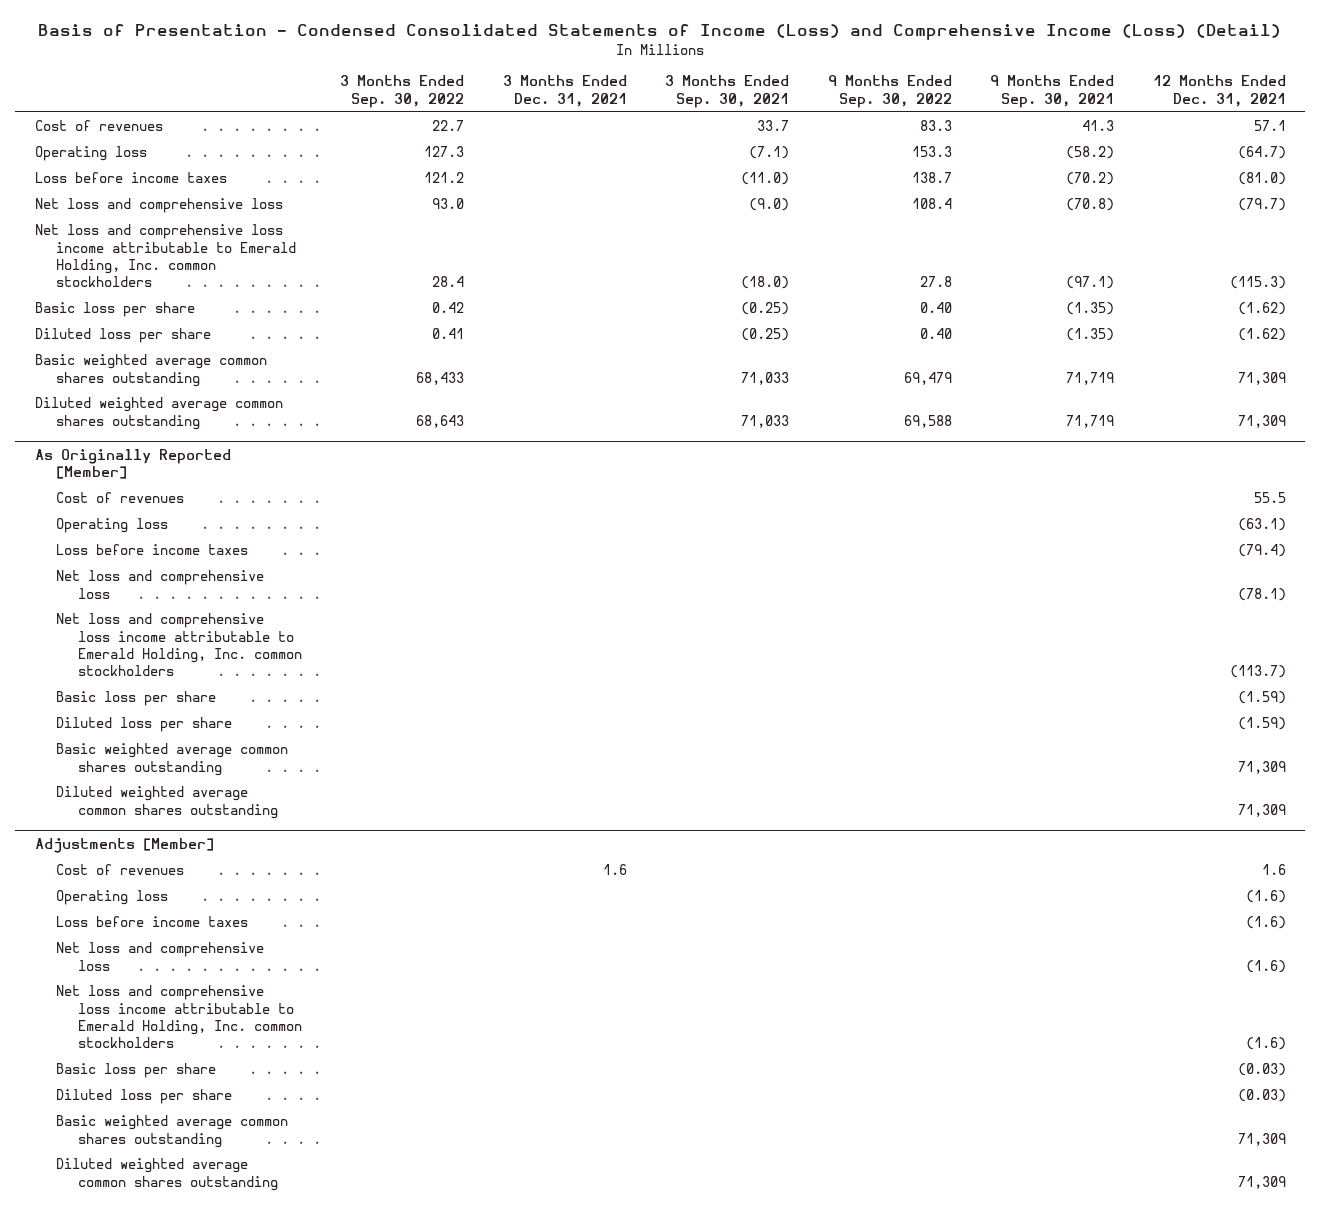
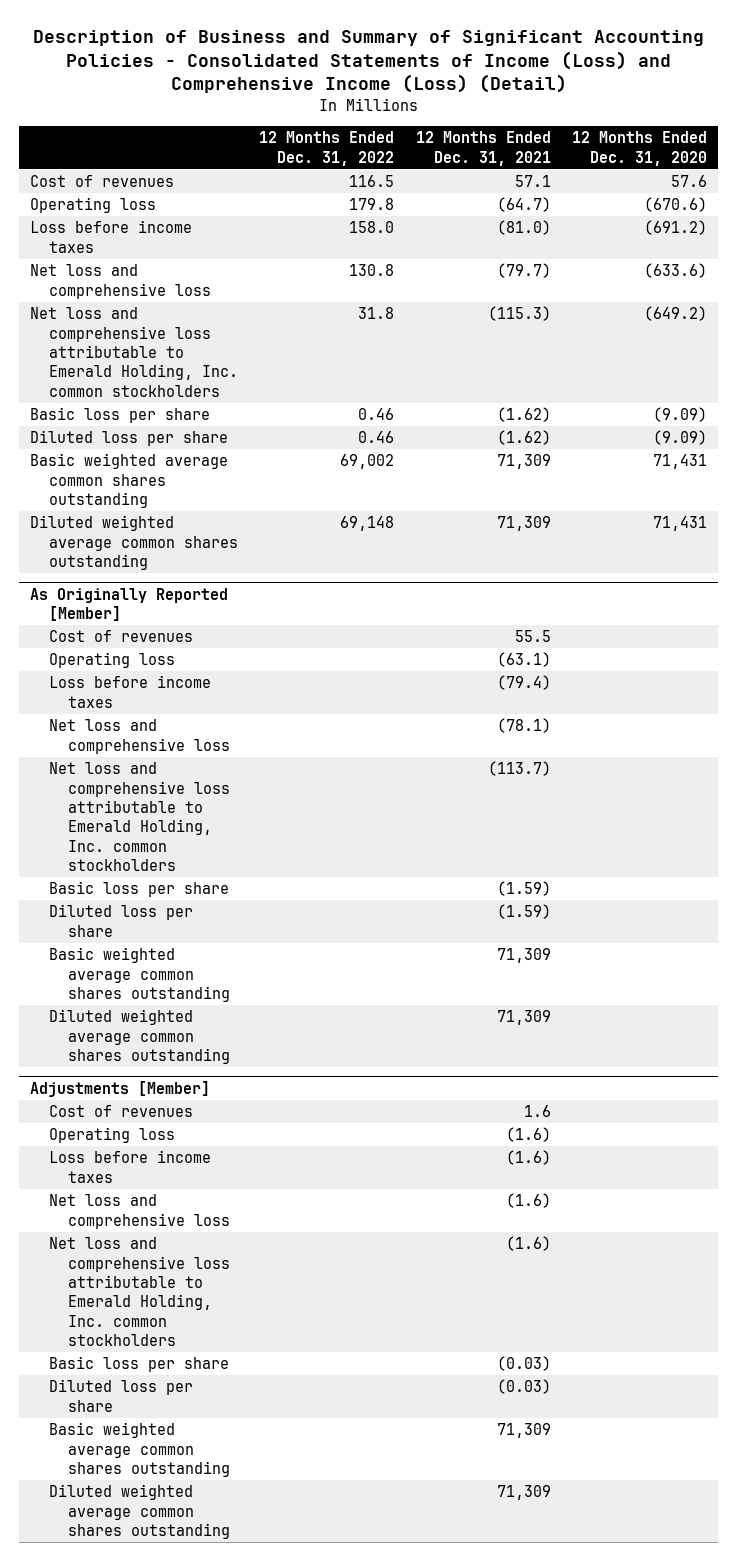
- Basis of Presentation - Condensed Consolidated Statements of Income (Loss) and Comprehensive Income (Loss) (Detail)
+ Description of Business and Summary of Significant Accounting Policies - Consolidated Statements of Income (Loss) and Comprehensive Income (Loss) (Detail)
- | 3 Months Ended Sep. 30, 2022 | 3 Months Ended Dec. 31, 2021 | 3 Months Ended Sep. 30, 2021 | 9 Months Ended Sep. 30, 2022 | 9 Months Ended Sep. 30, 2021 | 12 Months Ended Dec. 31, 2021
+ | 12 Months Ended Dec. 31, 2022 | 12 Months Ended Dec. 31, 2021 | 12 Months Ended Dec. 31, 2020
- Net loss and comprehensive loss income attributable to Emerald Holding, Inc. common stockholders | 28.4 | | (18.0) | 27.8 | (97.1) | (115.3)
+ Net loss and comprehensive loss attributable to Emerald Holding, Inc. common stockholders | 31.8 | (115.3) | (649.2)
@ As Originally Reported [Member]
- Net loss and comprehensive loss income attributable to Emerald Holding, Inc. common stockholders | | | | | | (113.7)
+ Net loss and comprehensive loss attributable to Emerald Holding, Inc. common stockholders | | (113.7) |
@ Adjustments [Member]
- Net loss and comprehensive loss income attributable to Emerald Holding, Inc. common stockholders | | | | | | (1.6)
+ Net loss and comprehensive loss attributable to Emerald Holding, Inc. common stockholders | | (1.6) |

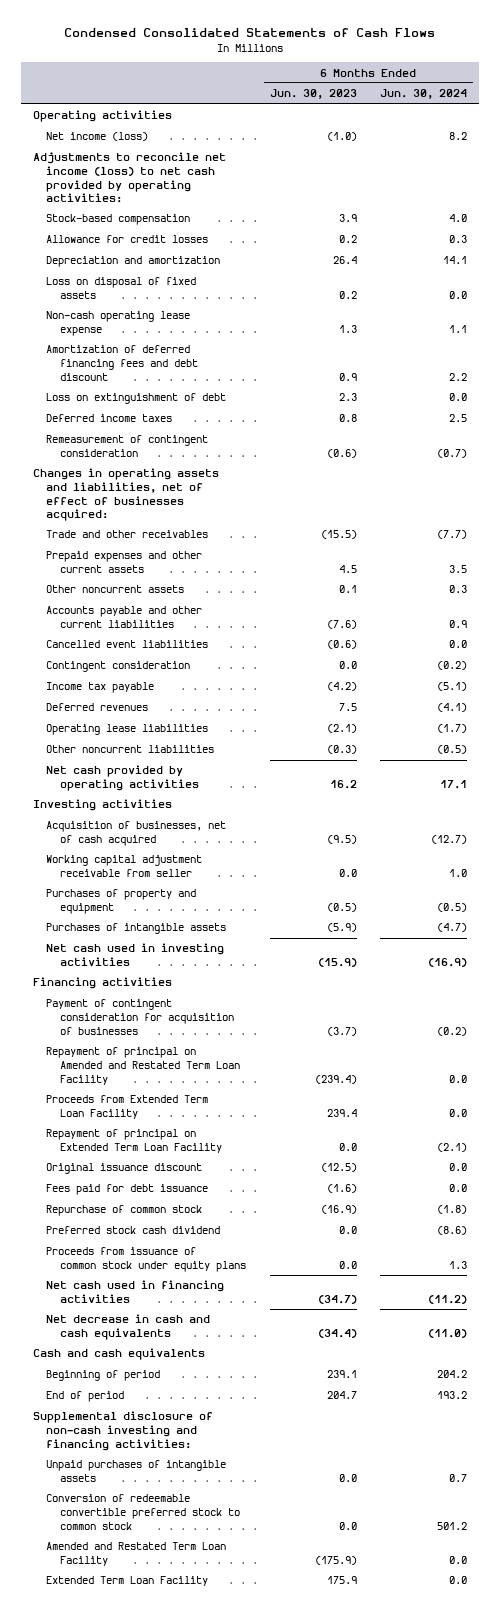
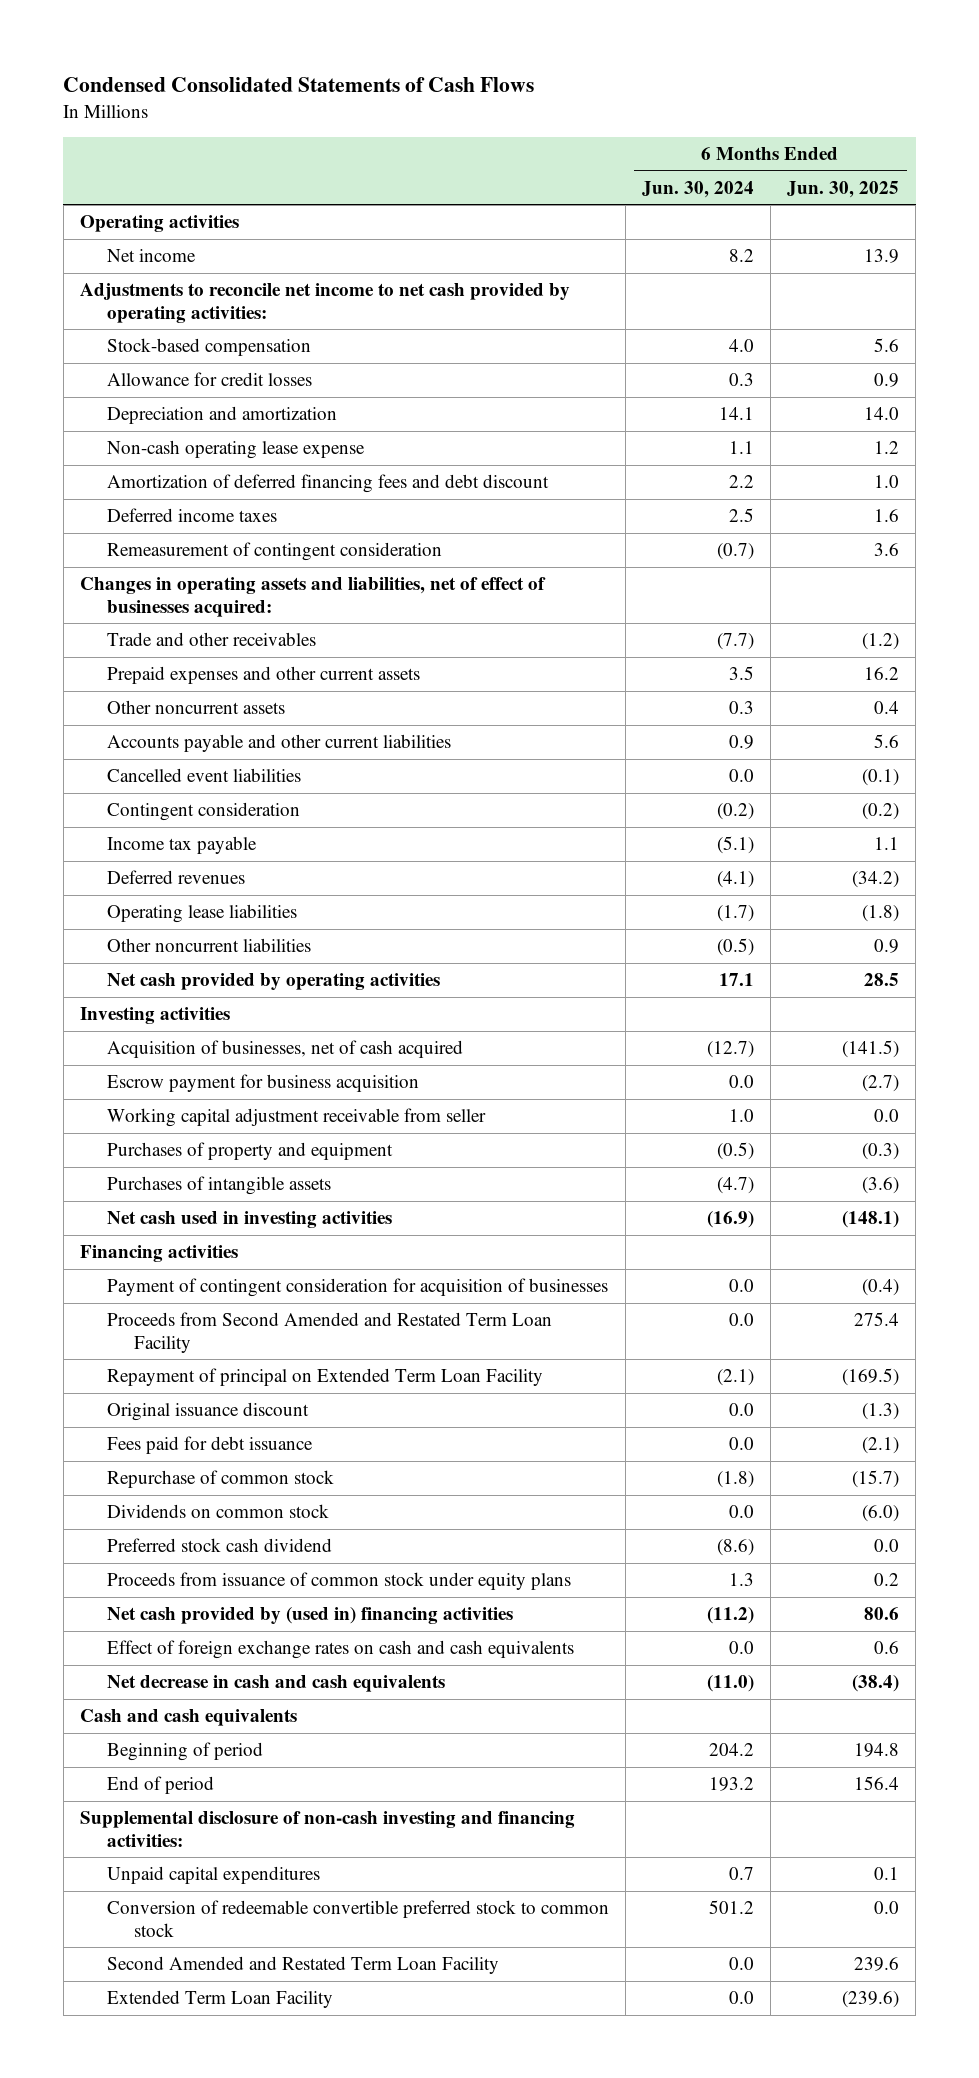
- | 6 Months Ended Jun. 30, 2023 | 6 Months Ended Jun. 30, 2024
+ | 6 Months Ended Jun. 30, 2024 | 6 Months Ended Jun. 30, 2025
- Net income (loss) | (1.0) | 8.2
- Adjustments to reconcile net income (loss) to net cash provided by operating activities:
+ Net income | 8.2 | 13.9
+ Adjustments to reconcile net income to net cash provided by operating activities:
- Loss on disposal of fixed assets | 0.2 | 0.0
- Loss on extinguishment of debt | 2.3 | 0.0
+ Escrow payment for business acquisition | 0.0 | (2.7)
- Payment of contingent consideration for acquisition of businesses | (3.7) | (0.2)
- Repayment of principal on Amended and Restated Term Loan Facility | (239.4) | 0.0
- Proceeds from Extended Term Loan Facility | 239.4 | 0.0
+ Payment of contingent consideration for acquisition of businesses | 0.0 | (0.4)
+ Proceeds from Second Amended and Restated Term Loan Facility | 0.0 | 275.4
+ Dividends on common stock | 0.0 | (6.0)
- Net cash used in financing activities | (34.7) | (11.2)
+ Net cash provided by (used in) financing activities | (11.2) | 80.6
+ Effect of foreign exchange rates on cash and cash equivalents | 0.0 | 0.6
- Unpaid purchases of intangible assets | 0.0 | 0.7
+ Unpaid capital expenditures | 0.7 | 0.1
- Amended and Restated Term Loan Facility | (175.9) | 0.0
+ Second Amended and Restated Term Loan Facility | 0.0 | 239.6

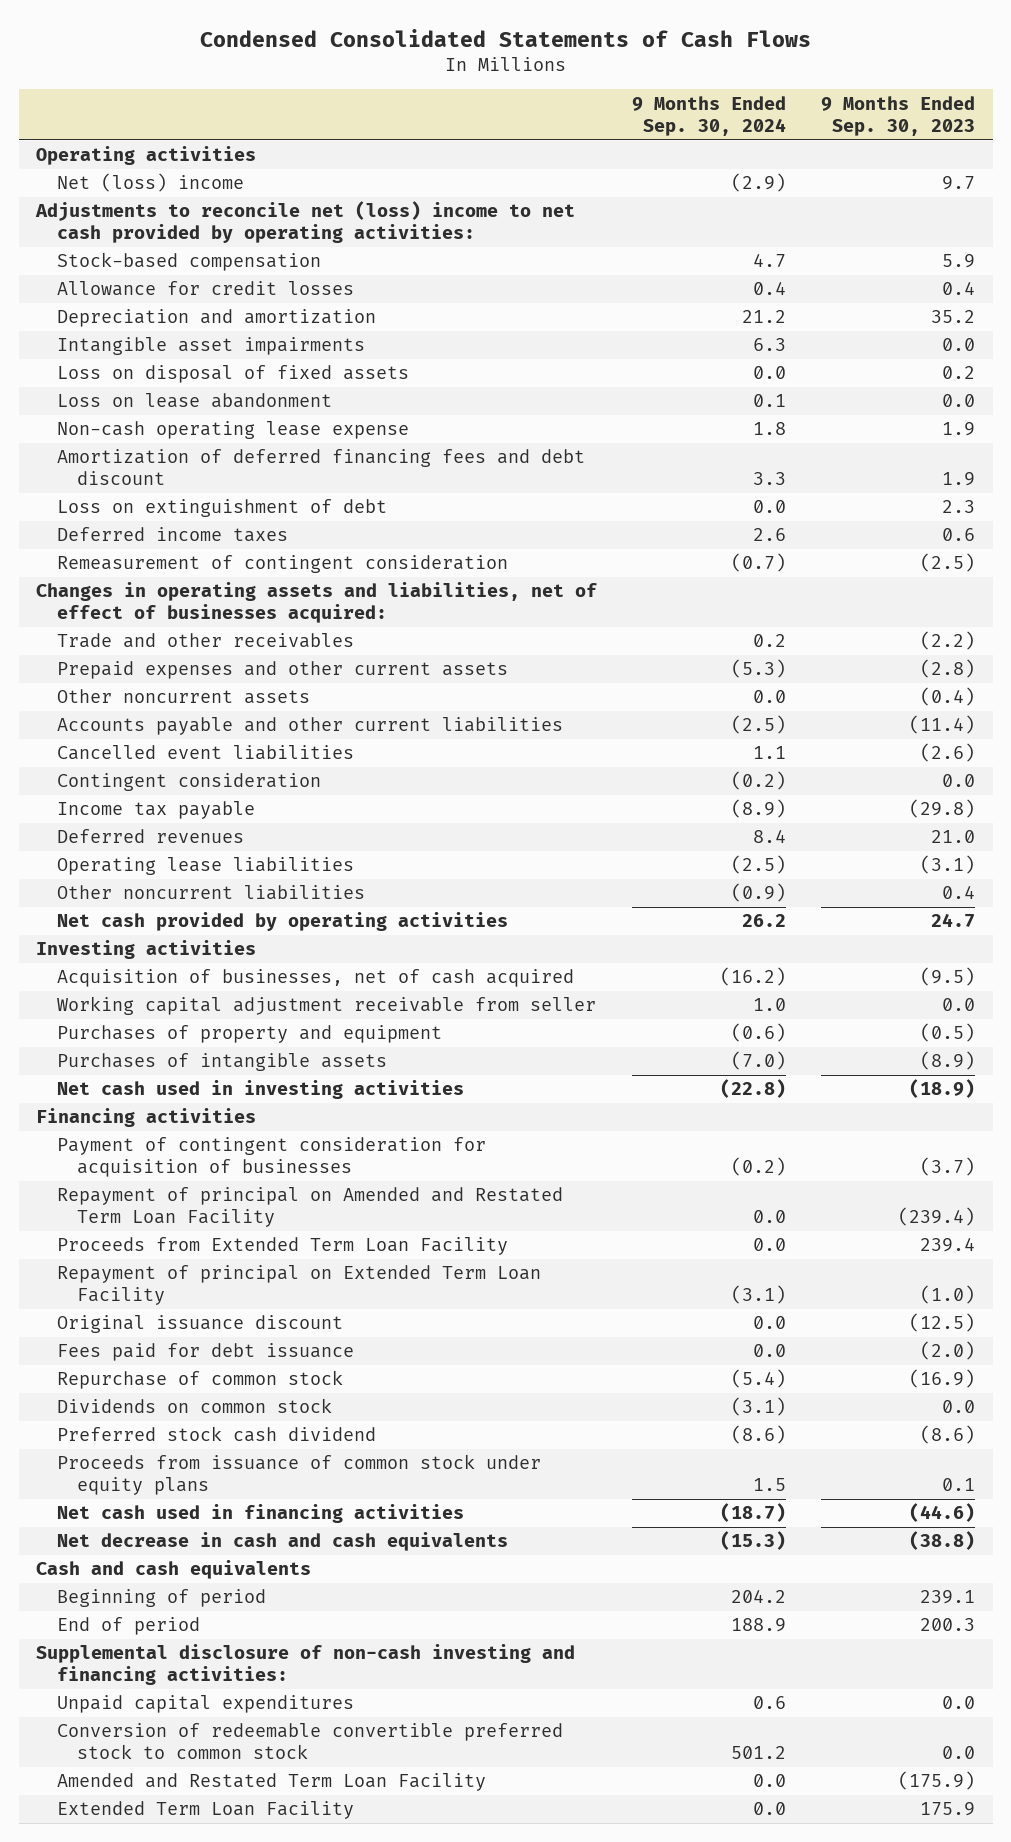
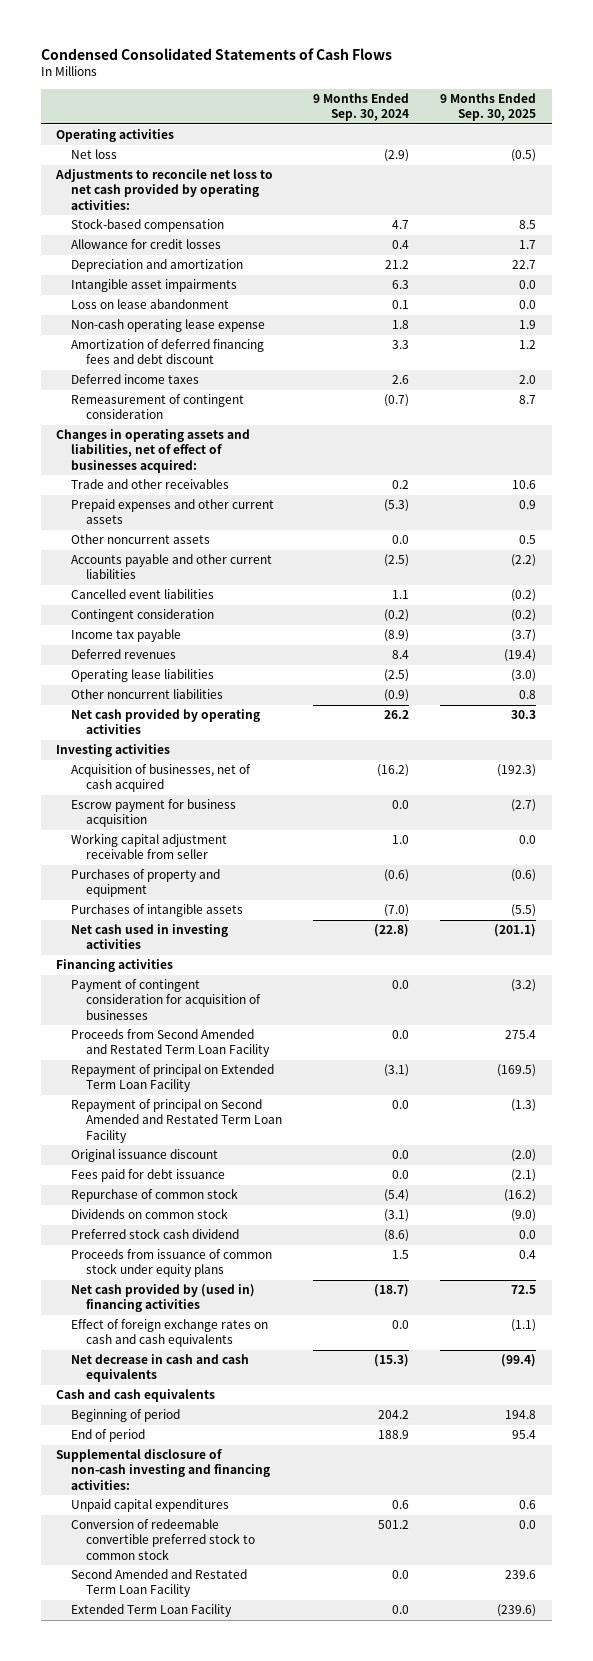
- | 9 Months Ended Sep. 30, 2024 | 9 Months Ended Sep. 30, 2023
+ | 9 Months Ended Sep. 30, 2024 | 9 Months Ended Sep. 30, 2025
- Net (loss) income | (2.9) | 9.7
- Adjustments to reconcile net (loss) income to net cash provided by operating activities:
+ Net loss | (2.9) | (0.5)
+ Adjustments to reconcile net loss to net cash provided by operating activities:
- Loss on disposal of fixed assets | 0.0 | 0.2
- Loss on extinguishment of debt | 0.0 | 2.3
+ Escrow payment for business acquisition | 0.0 | (2.7)
- Payment of contingent consideration for acquisition of businesses | (0.2) | (3.7)
- Repayment of principal on Amended and Restated Term Loan Facility | 0.0 | (239.4)
- Proceeds from Extended Term Loan Facility | 0.0 | 239.4
+ Payment of contingent consideration for acquisition of businesses | 0.0 | (3.2)
+ Proceeds from Second Amended and Restated Term Loan Facility | 0.0 | 275.4
+ Repayment of principal on Second Amended and Restated Term Loan Facility | 0.0 | (1.3)
- Net cash used in financing activities | (18.7) | (44.6)
+ Net cash provided by (used in) financing activities | (18.7) | 72.5
+ Effect of foreign exchange rates on cash and cash equivalents | 0.0 | (1.1)
- Amended and Restated Term Loan Facility | 0.0 | (175.9)
+ Second Amended and Restated Term Loan Facility | 0.0 | 239.6

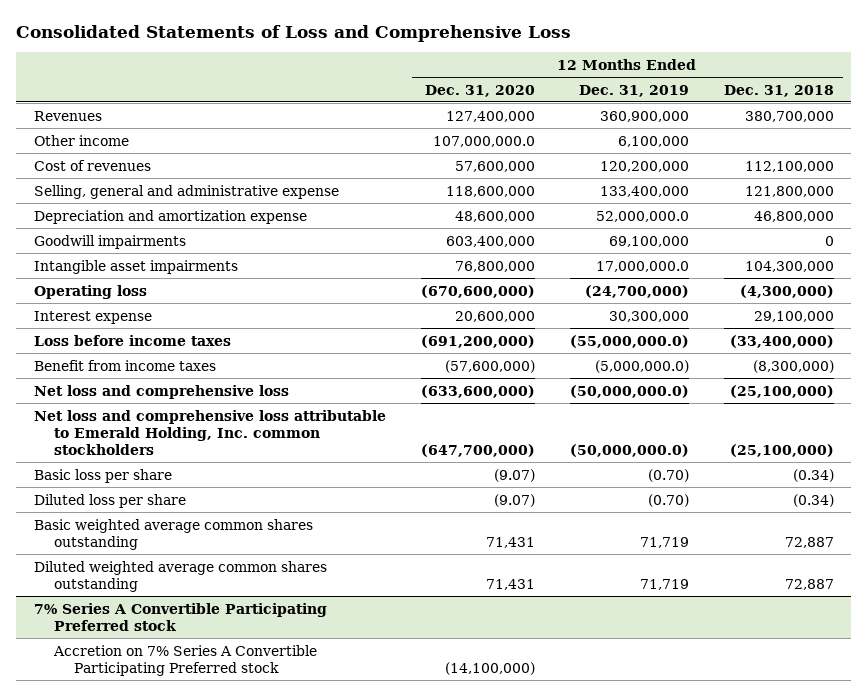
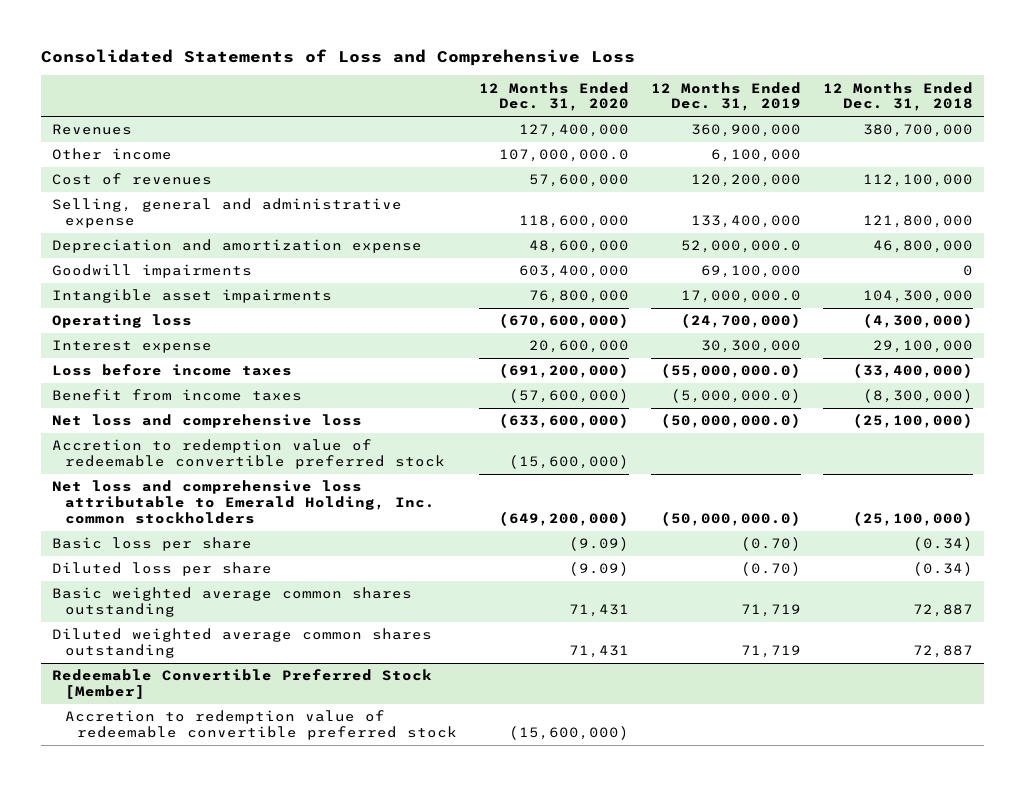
- Net loss and comprehensive loss attributable to Emerald Holding, Inc. common stockholders | (647,700,000) | (50,000,000.0) | (25,100,000)
- Basic loss per share | (9.07) | (0.70) | (0.34)
- Diluted loss per share | (9.07) | (0.70) | (0.34)
+ Accretion to redemption value of redeemable convertible preferred stock | (15,600,000) | |
+ Net loss and comprehensive loss attributable to Emerald Holding, Inc. common stockholders | (649,200,000) | (50,000,000.0) | (25,100,000)
+ Basic loss per share | (9.09) | (0.70) | (0.34)
+ Diluted loss per share | (9.09) | (0.70) | (0.34)
- 7% Series A Convertible Participating Preferred stock
- Accretion on 7% Series A Convertible Participating Preferred stock | (14,100,000) | |
+ Redeemable Convertible Preferred Stock [Member]
+ Accretion to redemption value of redeemable convertible preferred stock | (15,600,000) | |

